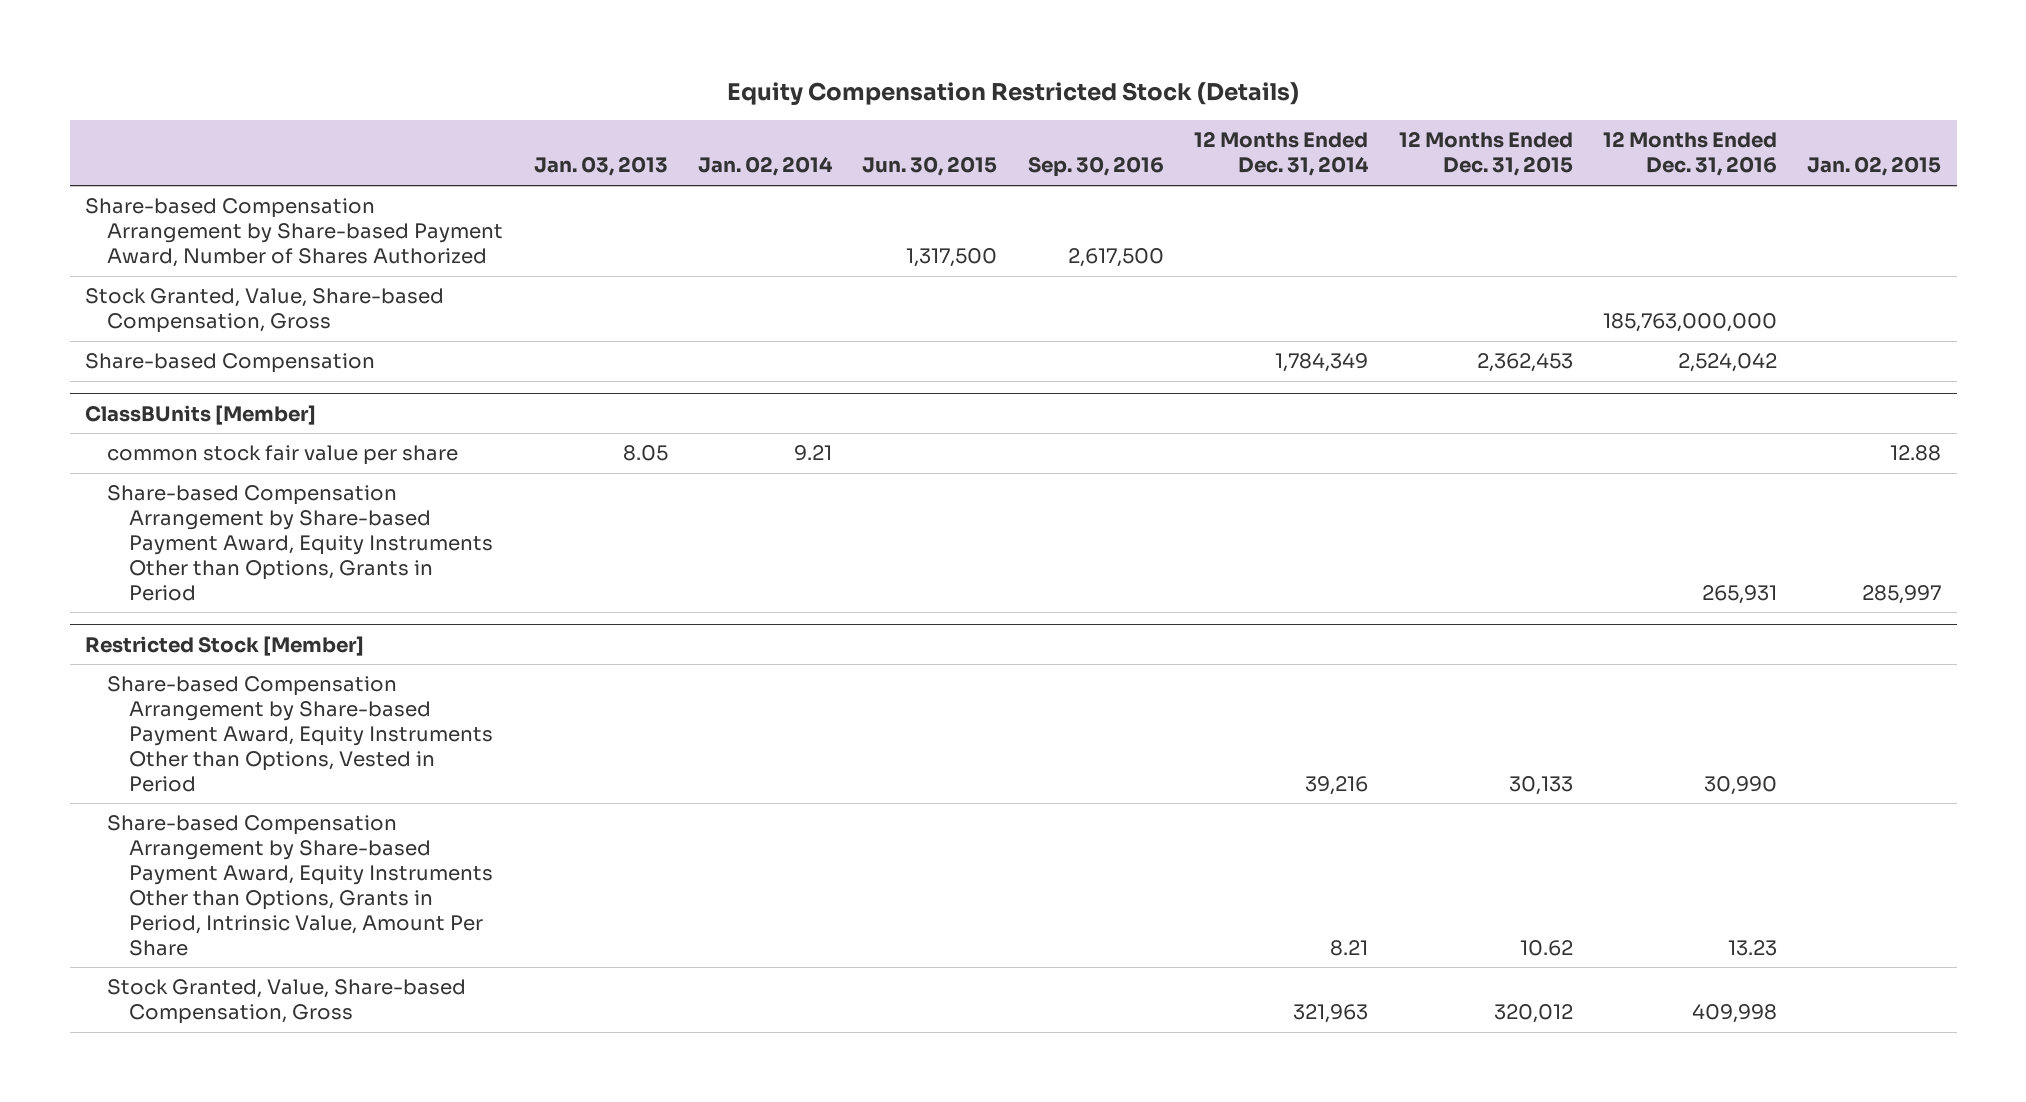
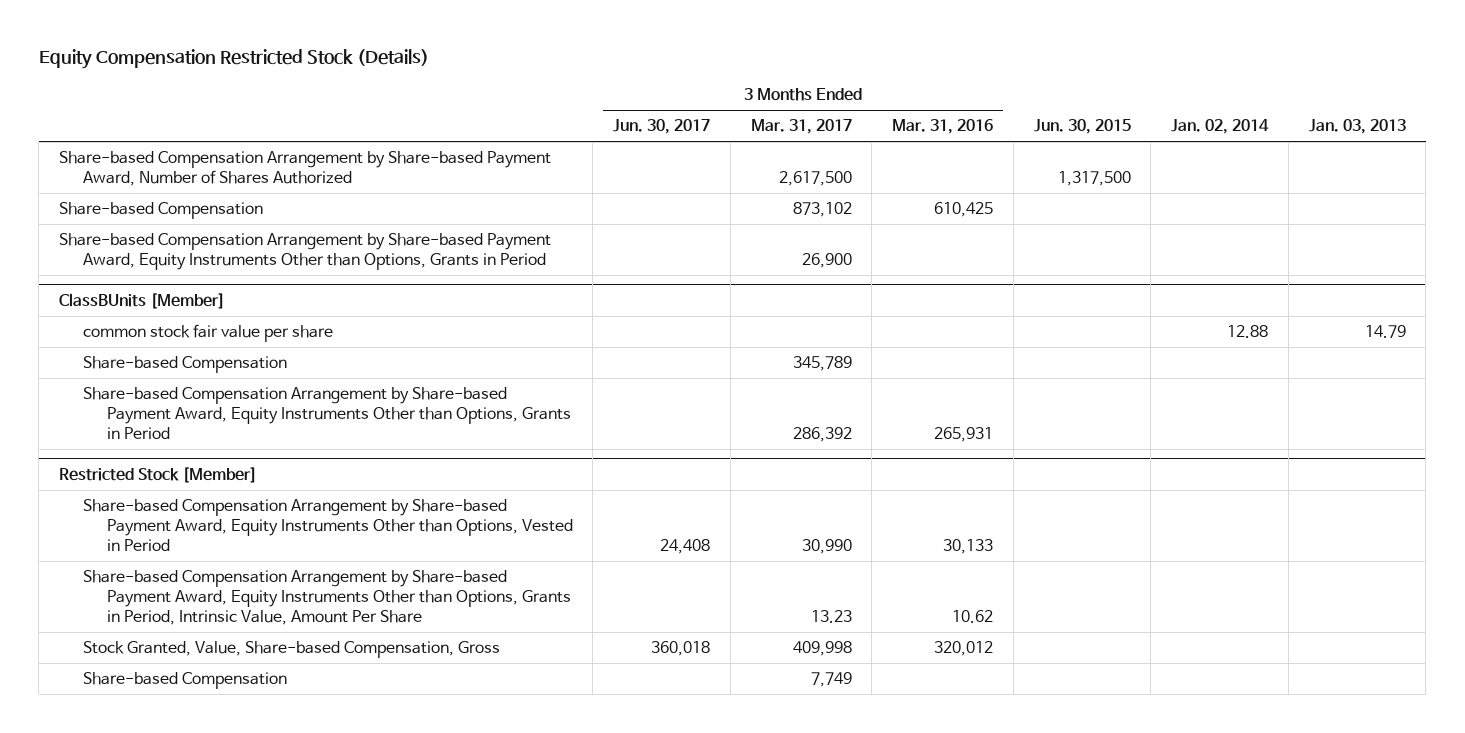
- | Jan. 03, 2013 | Jan. 02, 2014 | Jun. 30, 2015 | Sep. 30, 2016 | 12 Months Ended Dec. 31, 2014 | 12 Months Ended Dec. 31, 2015 | 12 Months Ended Dec. 31, 2016 | Jan. 02, 2015
+ | 3 Months Ended Jun. 30, 2017 | 3 Months Ended Mar. 31, 2017 | 3 Months Ended Mar. 31, 2016 | Jun. 30, 2015 | Jan. 02, 2014 | Jan. 03, 2013
- Stock Granted, Value, Share-based Compensation, Gross | | | | | | | 185,763,000,000 |
+ Share-based Compensation Arrangement by Share-based Payment Award, Equity Instruments Other than Options, Grants in Period | | 26,900 | | | |
@ ClassBUnits [Member]
- common stock fair value per share | 8.05 | 9.21 | | | | | | 12.88
+ common stock fair value per share | | | | | 12.88 | 14.79
+ Share-based Compensation | | 345,789 | | | |
@ Restricted Stock [Member]
+ Share-based Compensation | | 7,749 | | | |

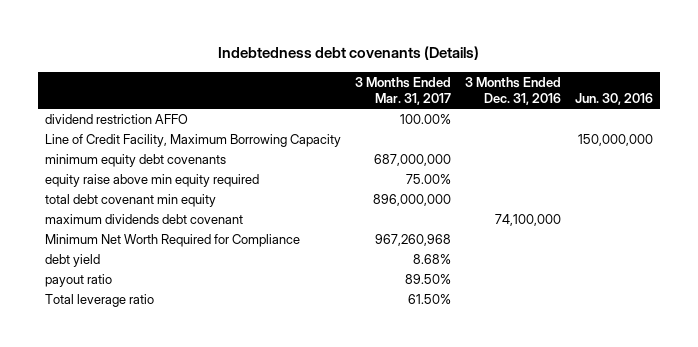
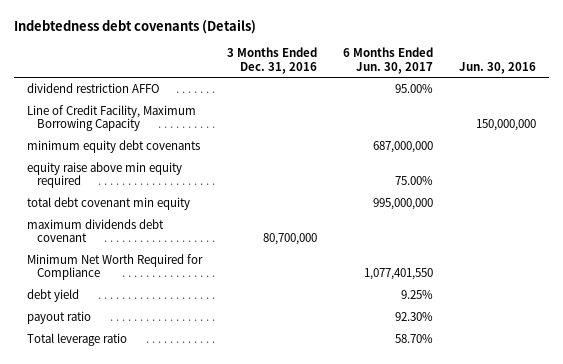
- | 3 Months Ended Mar. 31, 2017 | 3 Months Ended Dec. 31, 2016 | Jun. 30, 2016
+ | 3 Months Ended Dec. 31, 2016 | 6 Months Ended Jun. 30, 2017 | Jun. 30, 2016
- maximum dividends debt covenant | | 74,100,000 |
+ maximum dividends debt covenant | 80,700,000 | |

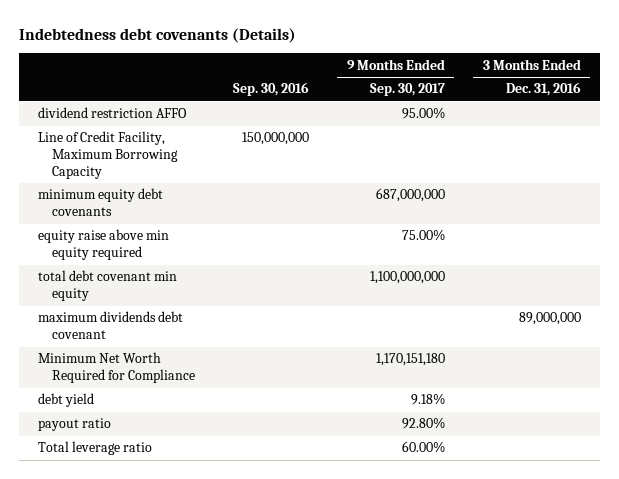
- | 3 Months Ended Dec. 31, 2016 | 6 Months Ended Jun. 30, 2017 | Jun. 30, 2016
+ | Sep. 30, 2016 | 9 Months Ended Sep. 30, 2017 | 3 Months Ended Dec. 31, 2016
- maximum dividends debt covenant | 80,700,000 | |
+ maximum dividends debt covenant | | | 89,000,000

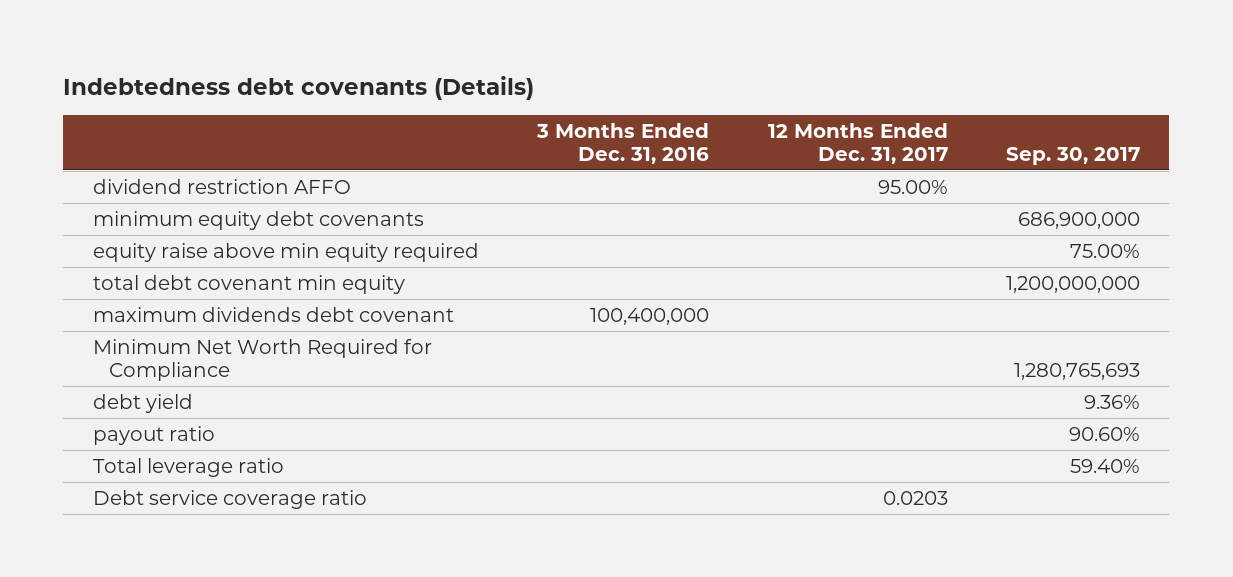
- | Sep. 30, 2016 | 9 Months Ended Sep. 30, 2017 | 3 Months Ended Dec. 31, 2016
+ | 3 Months Ended Dec. 31, 2016 | 12 Months Ended Dec. 31, 2017 | Sep. 30, 2017
- Line of Credit Facility, Maximum Borrowing Capacity | 150,000,000 | |
- maximum dividends debt covenant | | | 89,000,000
+ maximum dividends debt covenant | 100,400,000 | |
+ Debt service coverage ratio | | 0.0203 |

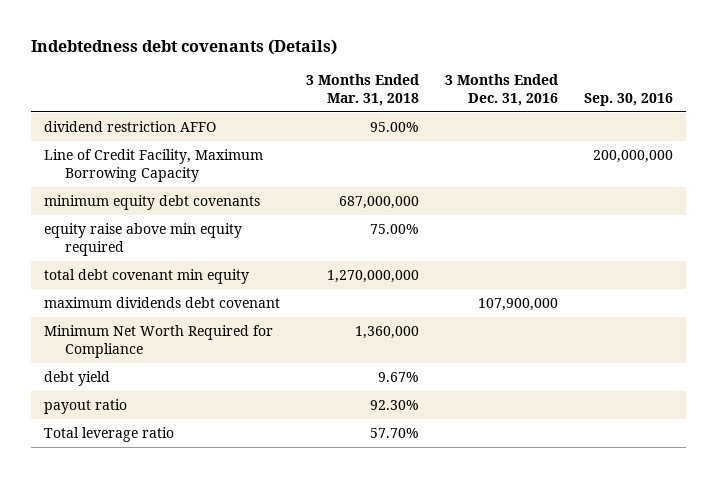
- | 3 Months Ended Dec. 31, 2016 | 12 Months Ended Dec. 31, 2017 | Sep. 30, 2017
+ | 3 Months Ended Mar. 31, 2018 | 3 Months Ended Dec. 31, 2016 | Sep. 30, 2016
+ Line of Credit Facility, Maximum Borrowing Capacity | | | 200,000,000
- maximum dividends debt covenant | 100,400,000 | |
+ maximum dividends debt covenant | | 107,900,000 |
- Debt service coverage ratio | | 0.0203 |

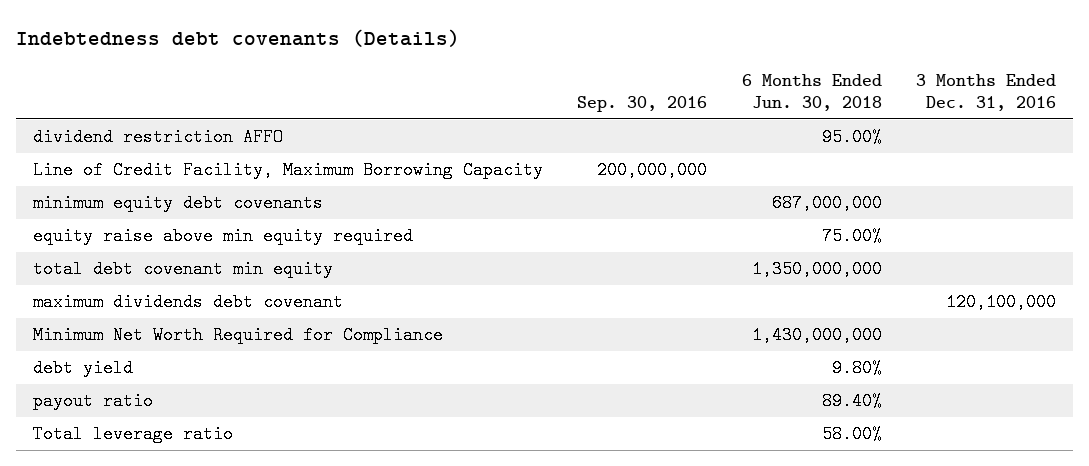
- | 3 Months Ended Mar. 31, 2018 | 3 Months Ended Dec. 31, 2016 | Sep. 30, 2016
+ | Sep. 30, 2016 | 6 Months Ended Jun. 30, 2018 | 3 Months Ended Dec. 31, 2016
- maximum dividends debt covenant | | 107,900,000 |
+ maximum dividends debt covenant | | | 120,100,000

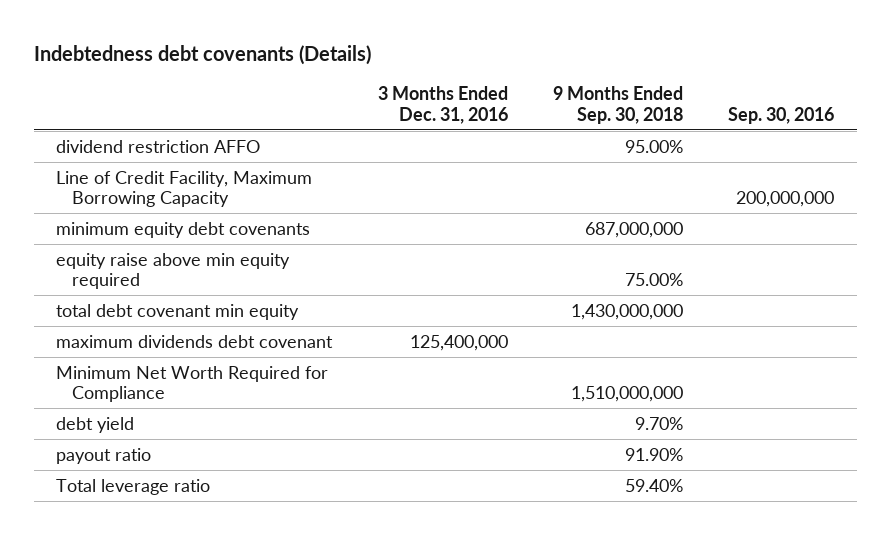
- | Sep. 30, 2016 | 6 Months Ended Jun. 30, 2018 | 3 Months Ended Dec. 31, 2016
+ | 3 Months Ended Dec. 31, 2016 | 9 Months Ended Sep. 30, 2018 | Sep. 30, 2016
- maximum dividends debt covenant | | | 120,100,000
+ maximum dividends debt covenant | 125,400,000 | |

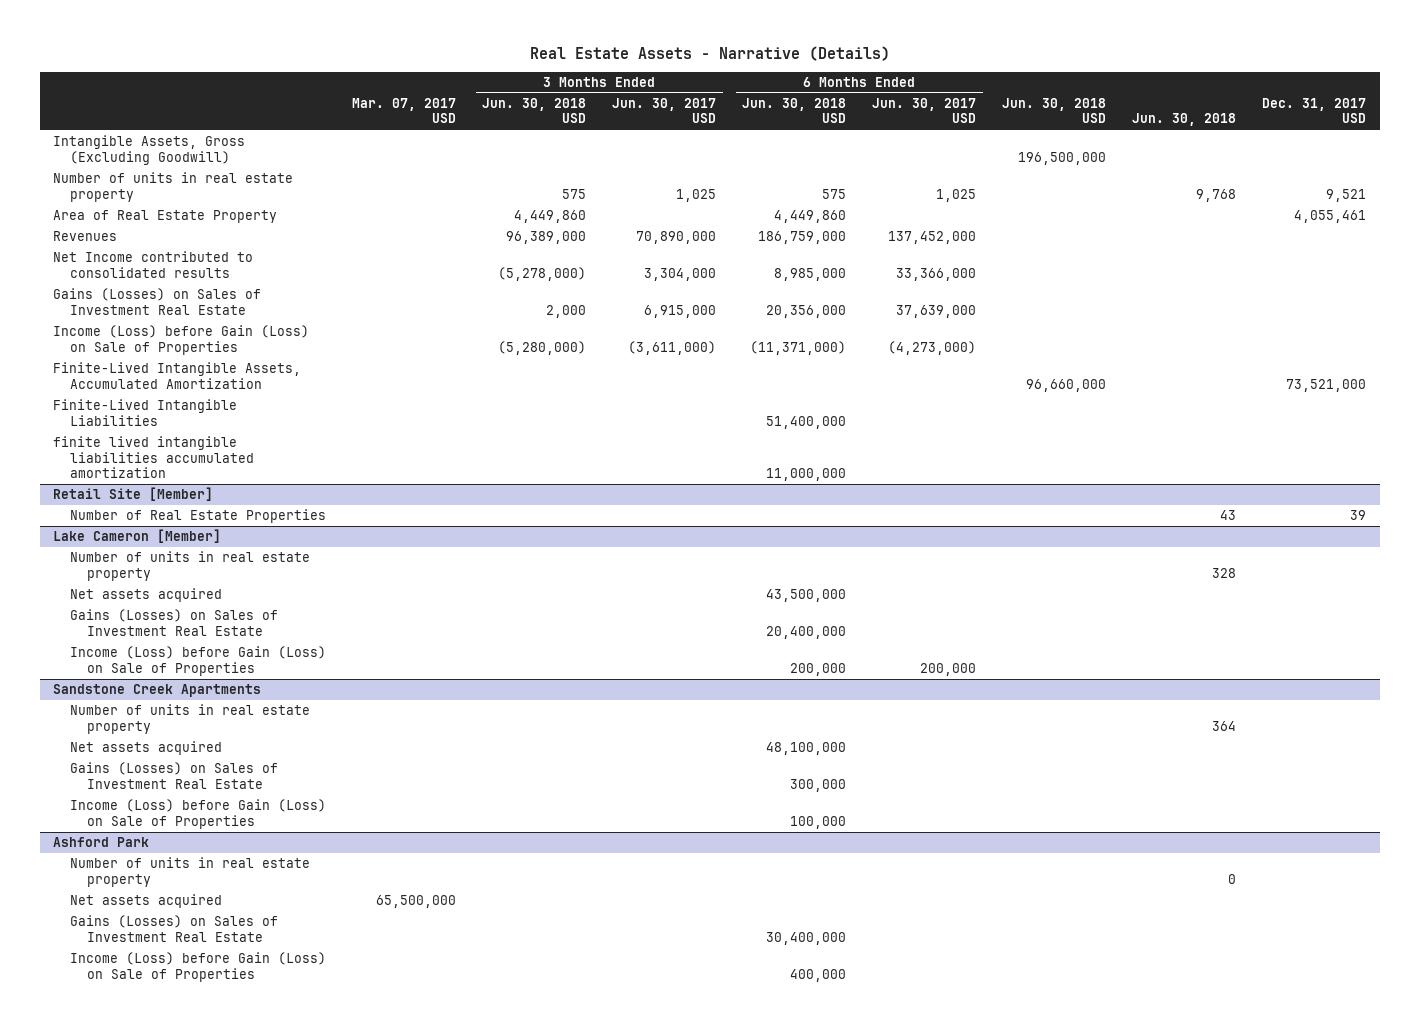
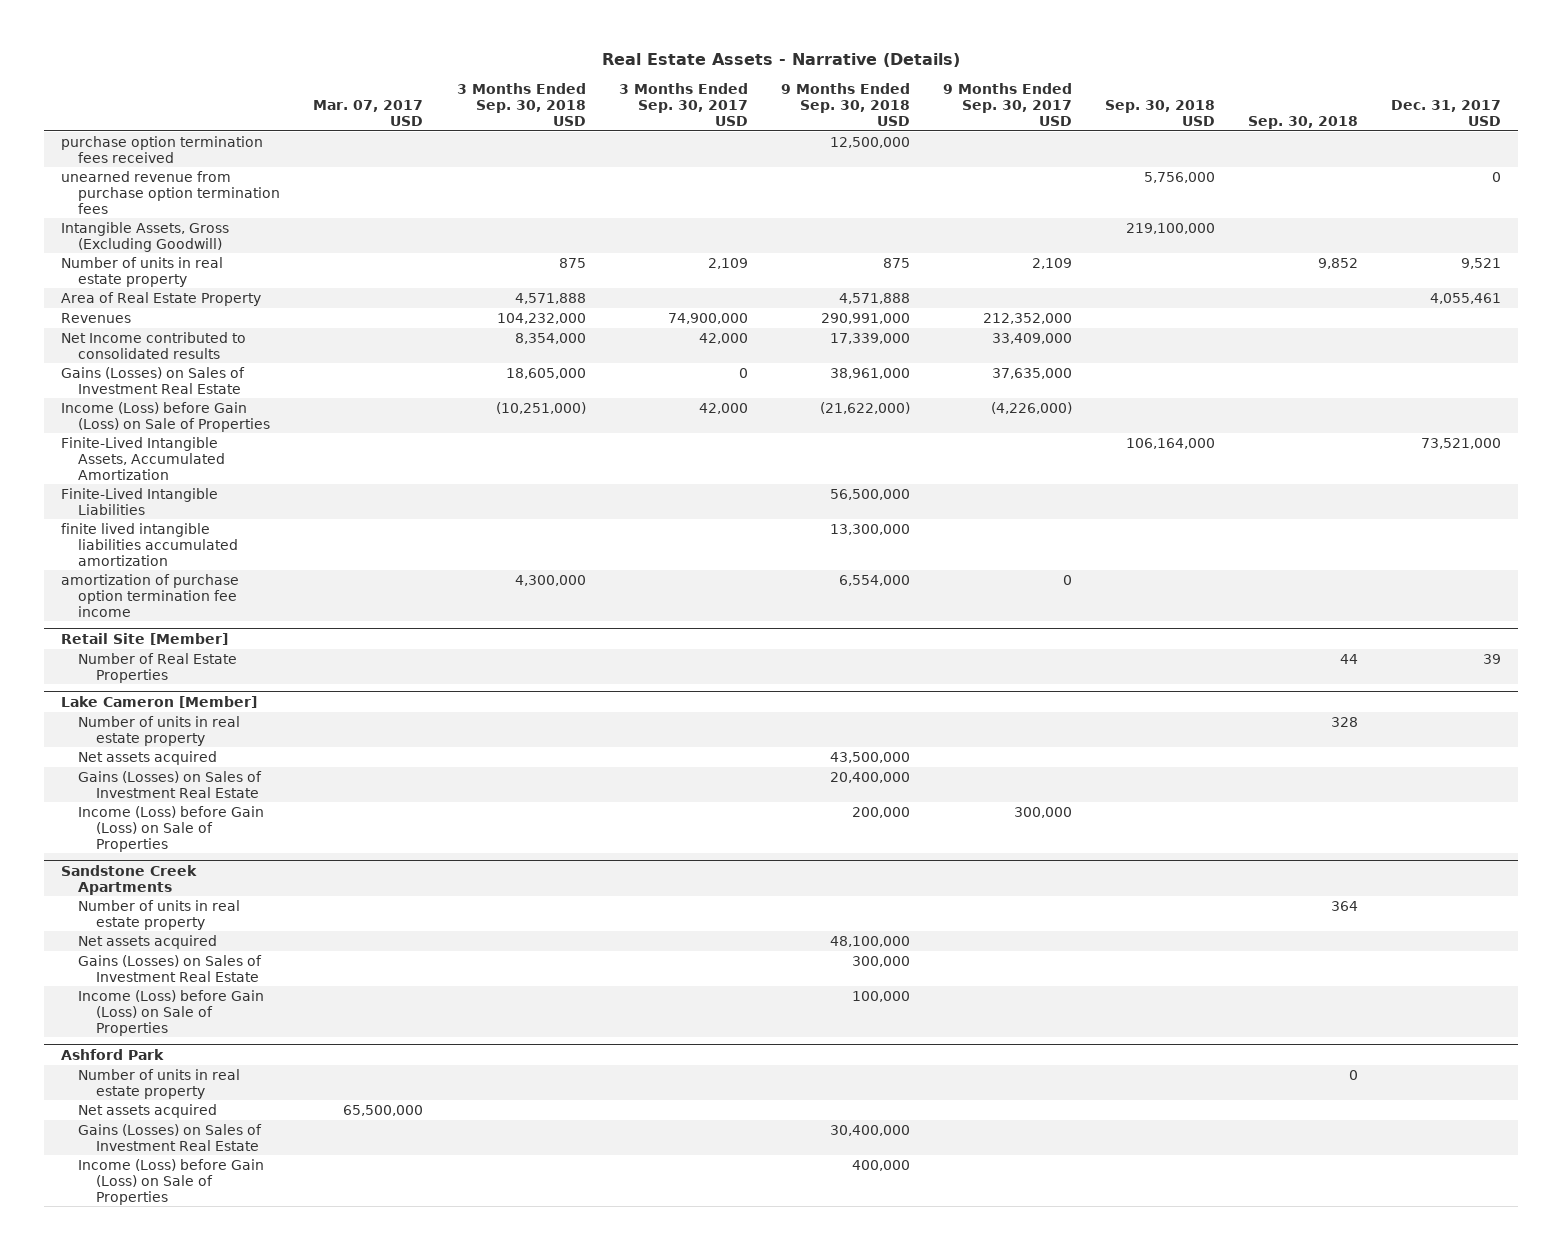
- | Mar. 07, 2017 USD | 3 Months Ended Jun. 30, 2018 USD | 3 Months Ended Jun. 30, 2017 USD | 6 Months Ended Jun. 30, 2018 USD | 6 Months Ended Jun. 30, 2017 USD | Jun. 30, 2018 USD | Jun. 30, 2018 | Dec. 31, 2017 USD
+ | Mar. 07, 2017 USD | 3 Months Ended Sep. 30, 2018 USD | 3 Months Ended Sep. 30, 2017 USD | 9 Months Ended Sep. 30, 2018 USD | 9 Months Ended Sep. 30, 2017 USD | Sep. 30, 2018 USD | Sep. 30, 2018 | Dec. 31, 2017 USD
+ purchase option termination fees received | | | | 12,500,000 | | | |
+ unearned revenue from purchase option termination fees | | | | | | 5,756,000 | | 0
+ amortization of purchase option termination fee income | | 4,300,000 | | 6,554,000 | 0 | | |

